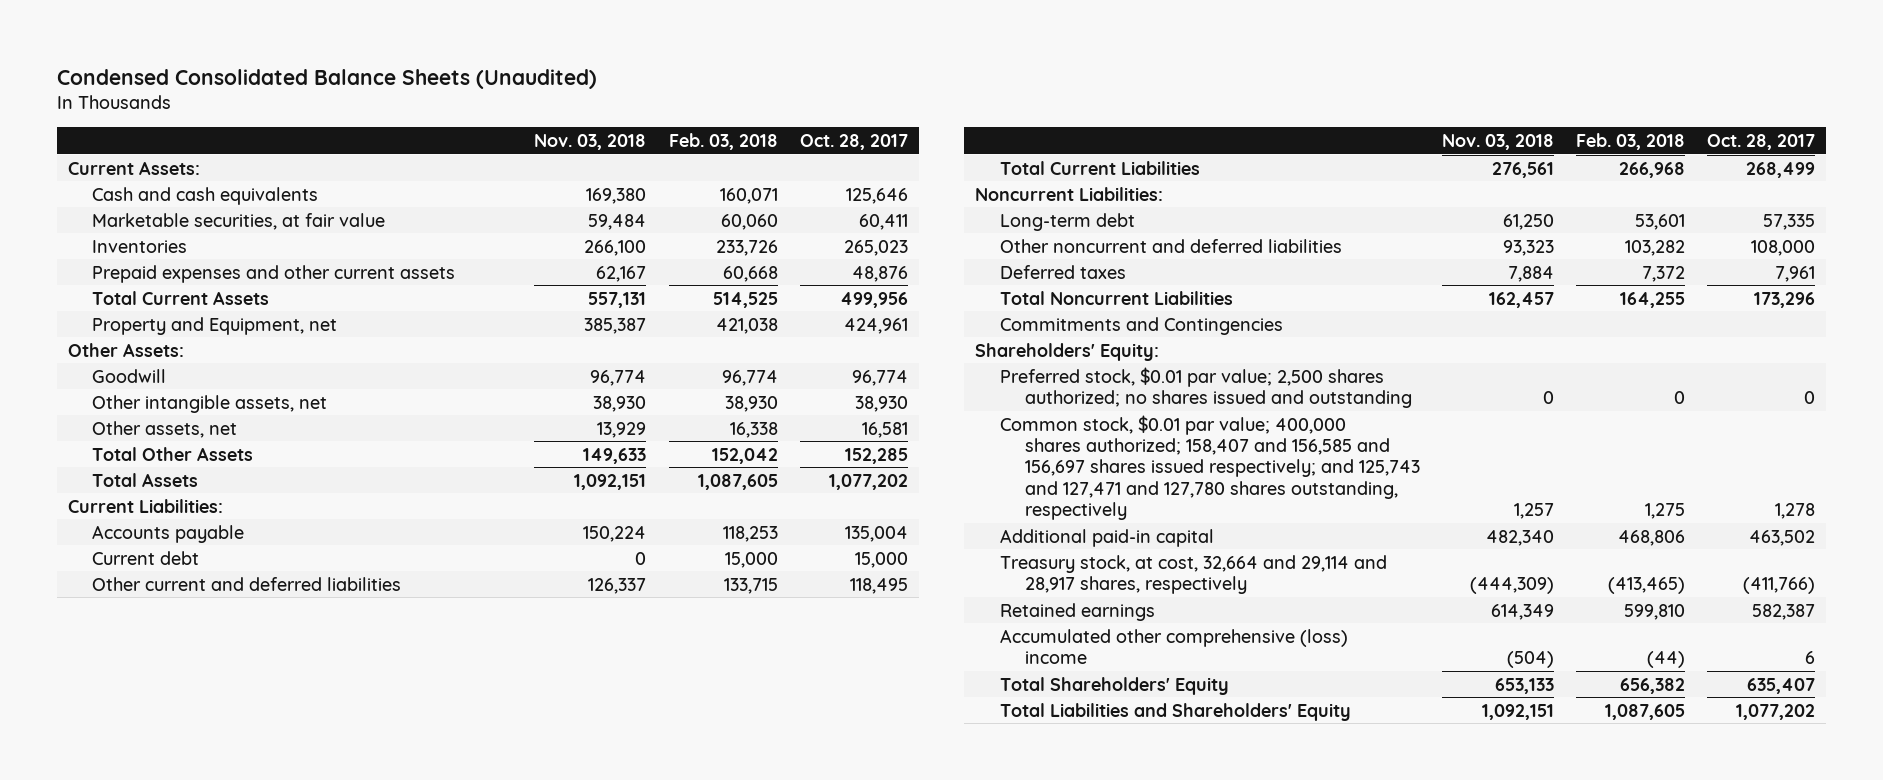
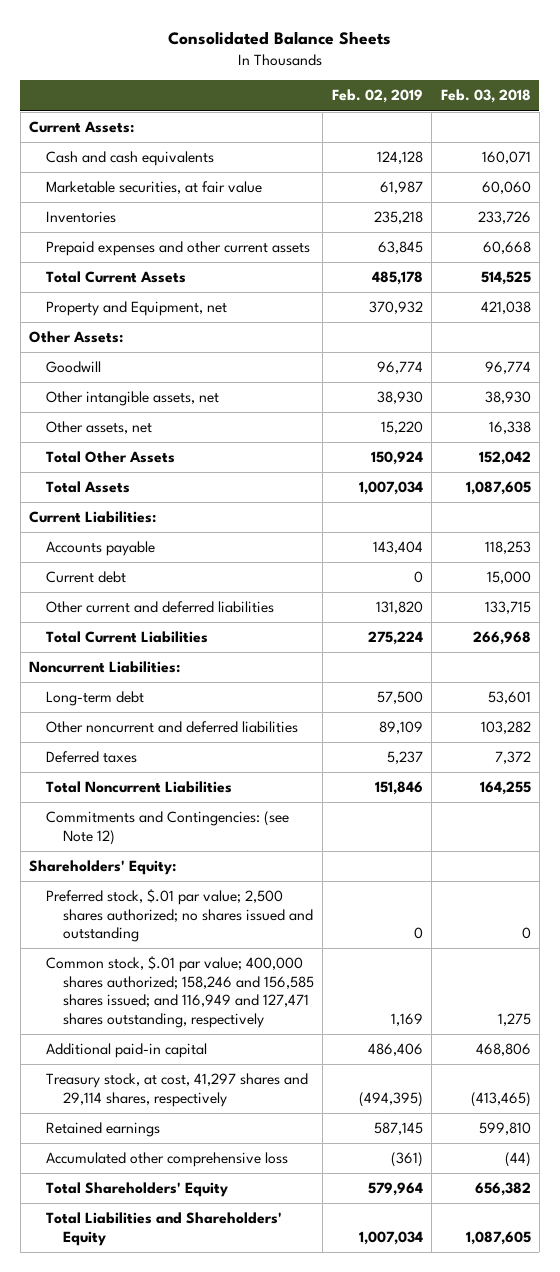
- Condensed Consolidated Balance Sheets (Unaudited)
+ Consolidated Balance Sheets
- | Nov. 03, 2018 | Feb. 03, 2018 | Oct. 28, 2017
+ | Feb. 02, 2019 | Feb. 03, 2018
- Commitments and Contingencies
+ Commitments and Contingencies: (see Note 12)
- Preferred stock, $0.01 par value; 2,500 shares authorized; no shares issued and outstanding | 0 | 0 | 0
- Common stock, $0.01 par value; 400,000 shares authorized; 158,407 and 156,585 and 156,697 shares issued respectively; and 125,743 and 127,471 and 127,780 shares outstanding, respectively | 1,257 | 1,275 | 1,278
+ Preferred stock, $.01 par value; 2,500 shares authorized; no shares issued and outstanding | 0 | 0
+ Common stock, $.01 par value; 400,000 shares authorized; 158,246 and 156,585 shares issued; and 116,949 and 127,471 shares outstanding, respectively | 1,169 | 1,275
- Treasury stock, at cost, 32,664 and 29,114 and 28,917 shares, respectively | (444,309) | (413,465) | (411,766)
+ Treasury stock, at cost, 41,297 shares and 29,114 shares, respectively | (494,395) | (413,465)
- Accumulated other comprehensive (loss) income | (504) | (44) | 6
+ Accumulated other comprehensive loss | (361) | (44)

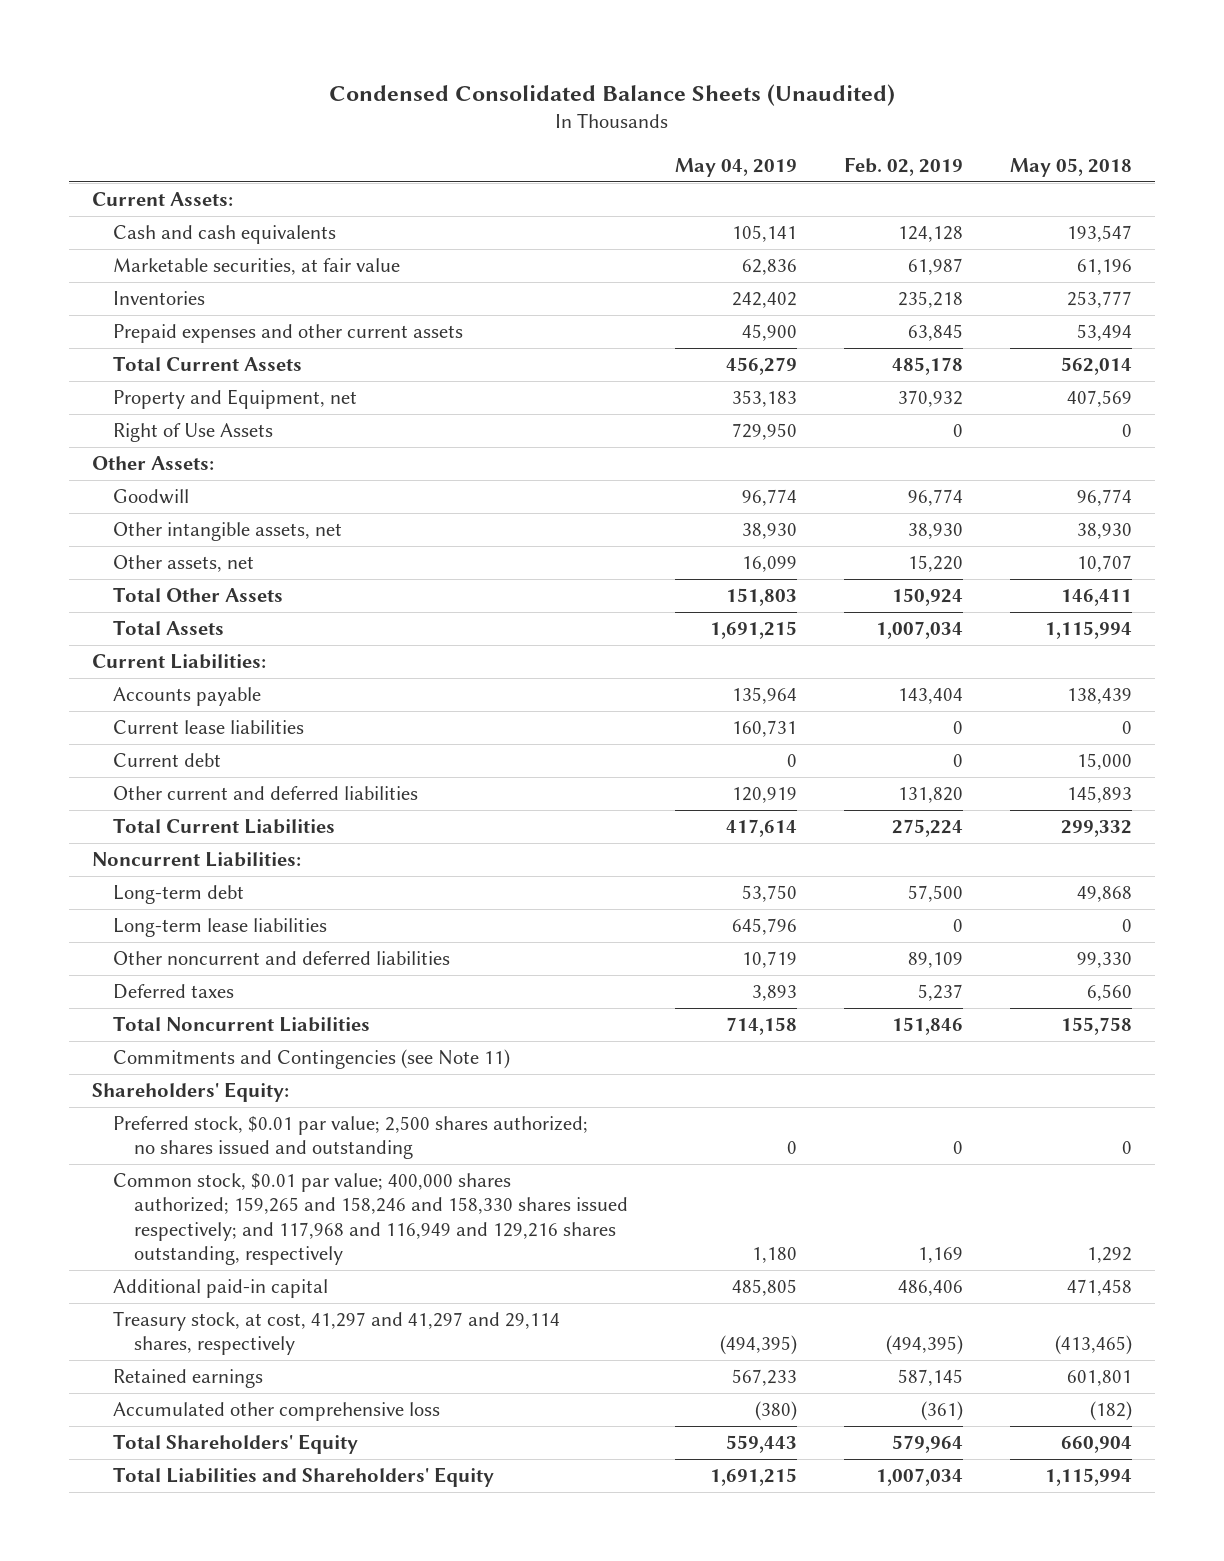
- Consolidated Balance Sheets
+ Condensed Consolidated Balance Sheets (Unaudited)
- | Feb. 02, 2019 | Feb. 03, 2018
+ | May 04, 2019 | Feb. 02, 2019 | May 05, 2018
+ Right of Use Assets | 729,950 | 0 | 0
+ Current lease liabilities | 160,731 | 0 | 0
+ Long-term lease liabilities | 645,796 | 0 | 0
- Commitments and Contingencies: (see Note 12)
+ Commitments and Contingencies (see Note 11)
- Preferred stock, $.01 par value; 2,500 shares authorized; no shares issued and outstanding | 0 | 0
- Common stock, $.01 par value; 400,000 shares authorized; 158,246 and 156,585 shares issued; and 116,949 and 127,471 shares outstanding, respectively | 1,169 | 1,275
+ Preferred stock, $0.01 par value; 2,500 shares authorized; no shares issued and outstanding | 0 | 0 | 0
+ Common stock, $0.01 par value; 400,000 shares authorized; 159,265 and 158,246 and 158,330 shares issued respectively; and 117,968 and 116,949 and 129,216 shares outstanding, respectively | 1,180 | 1,169 | 1,292
- Treasury stock, at cost, 41,297 shares and 29,114 shares, respectively | (494,395) | (413,465)
+ Treasury stock, at cost, 41,297 and 41,297 and 29,114 shares, respectively | (494,395) | (494,395) | (413,465)

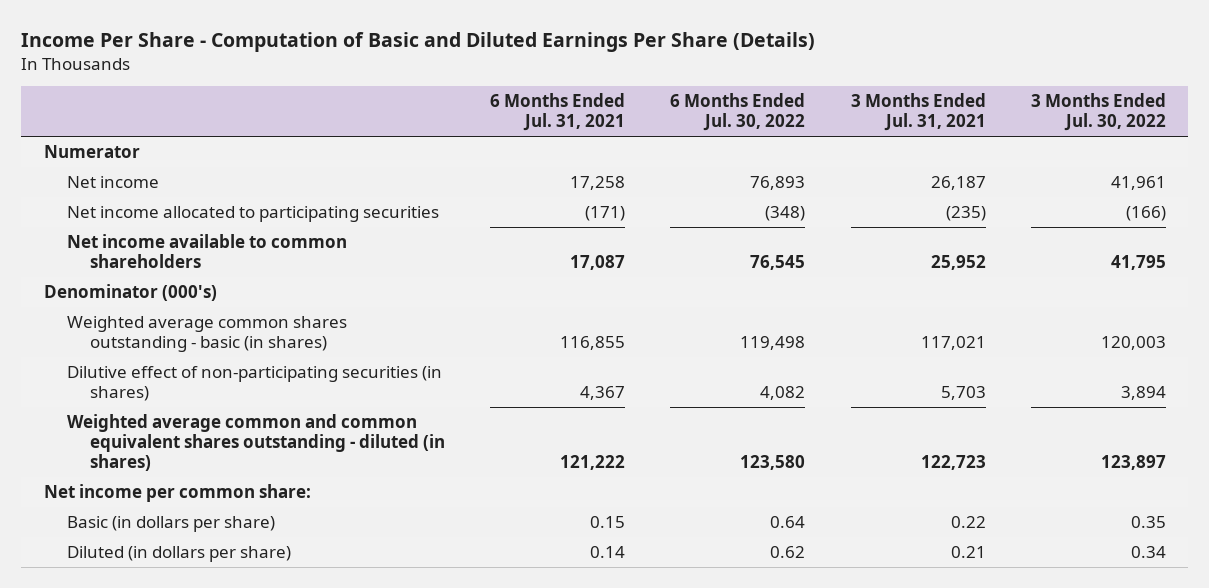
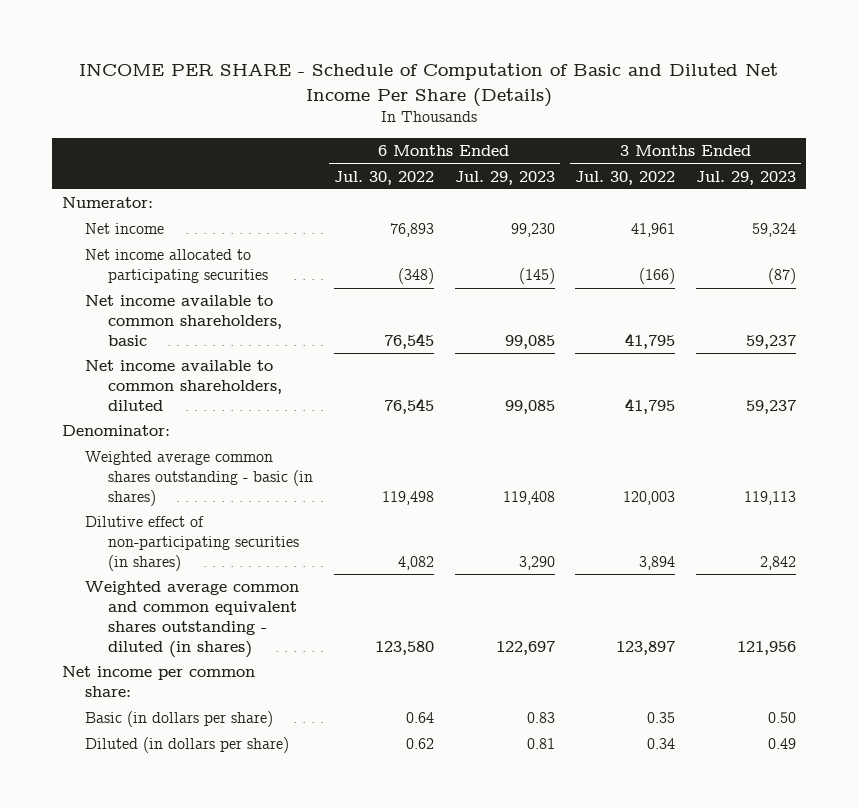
- Income Per Share - Computation of Basic and Diluted Earnings Per Share (Details)
+ INCOME PER SHARE - Schedule of Computation of Basic and Diluted Net Income Per Share (Details)
- | 6 Months Ended Jul. 31, 2021 | 6 Months Ended Jul. 30, 2022 | 3 Months Ended Jul. 31, 2021 | 3 Months Ended Jul. 30, 2022
+ | 6 Months Ended Jul. 30, 2022 | 6 Months Ended Jul. 29, 2023 | 3 Months Ended Jul. 30, 2022 | 3 Months Ended Jul. 29, 2023
- Numerator
+ Numerator:
- Net income available to common shareholders | 17,087 | 76,545 | 25,952 | 41,795
- Denominator (000's)
+ Net income available to common shareholders, basic | 76,545 | 99,085 | 41,795 | 59,237
+ Net income available to common shareholders, diluted | 76,545 | 99,085 | 41,795 | 59,237
+ Denominator:

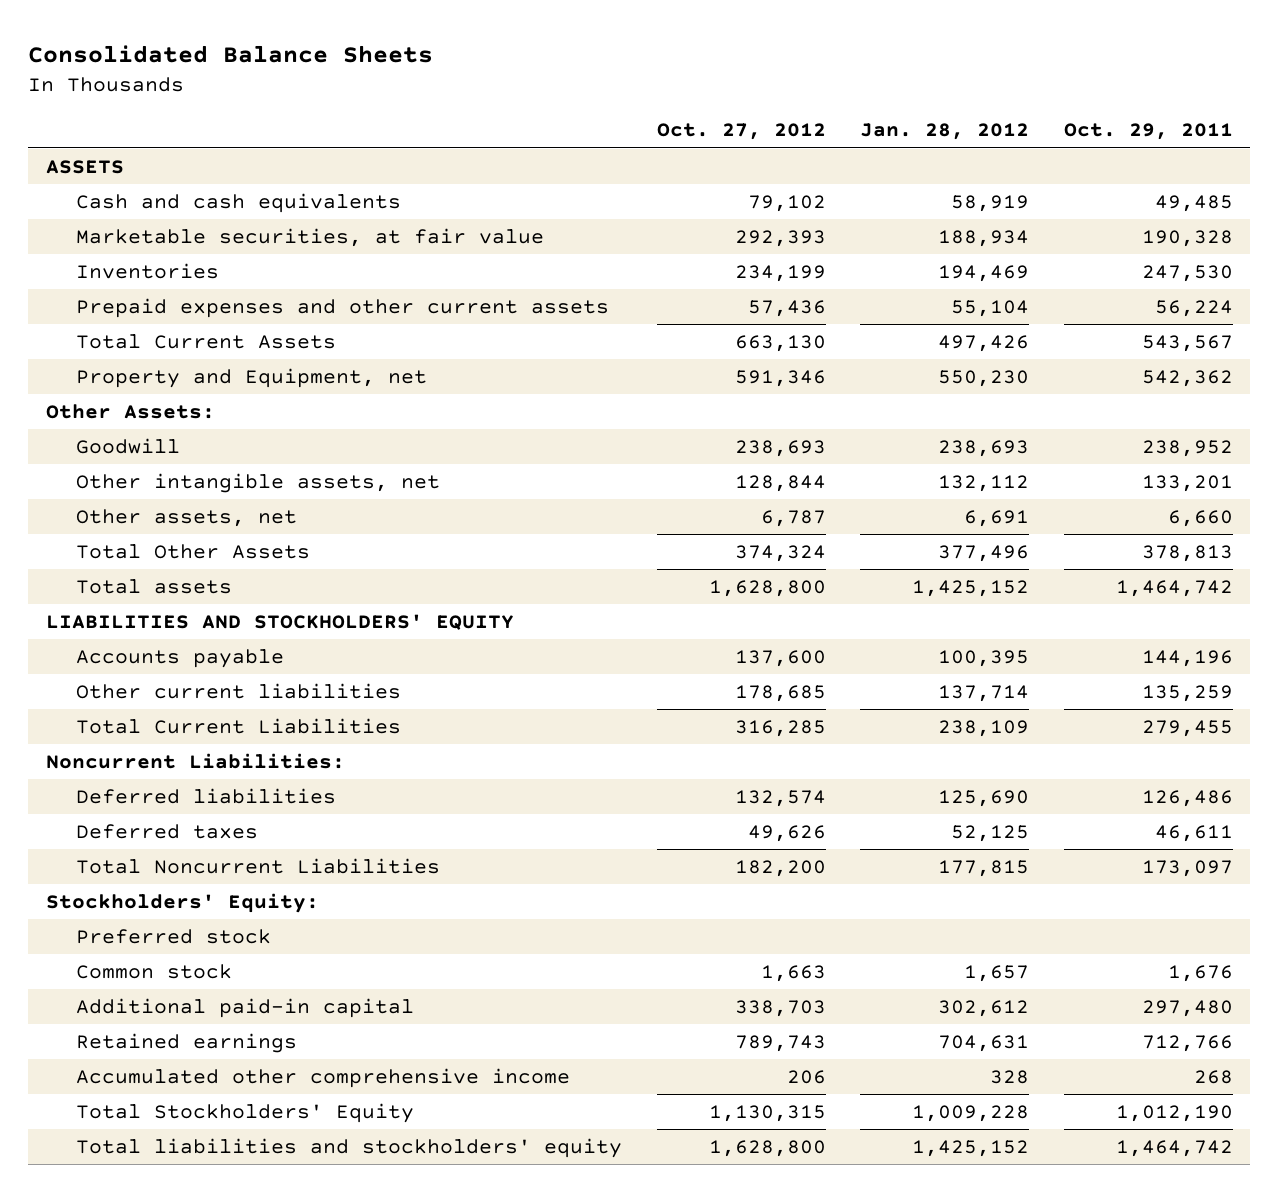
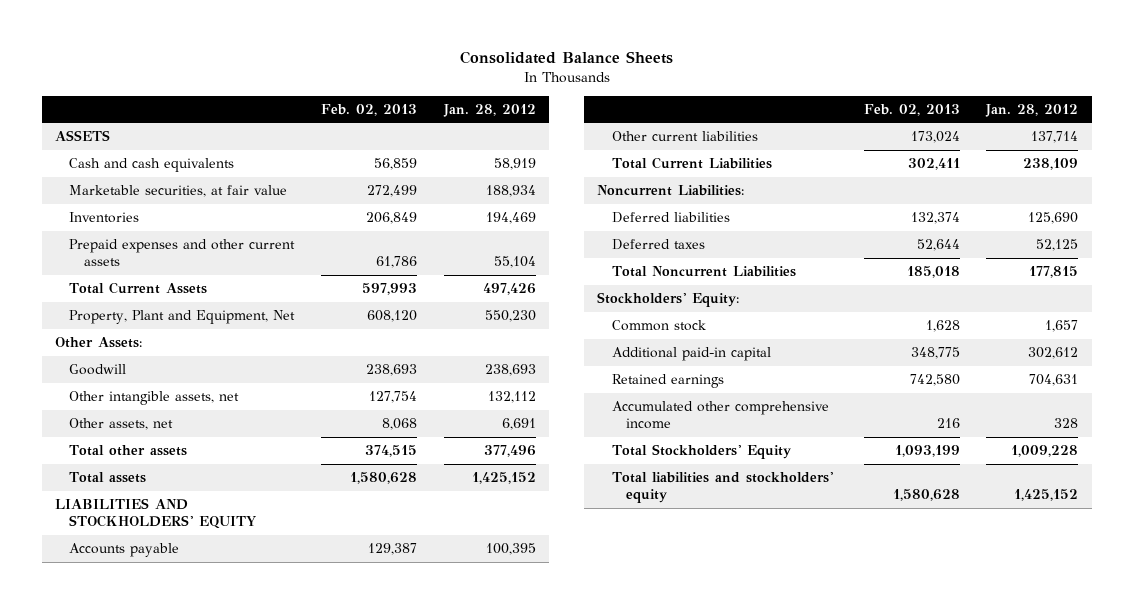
- | Oct. 27, 2012 | Jan. 28, 2012 | Oct. 29, 2011
+ | Feb. 02, 2013 | Jan. 28, 2012
- Property and Equipment, net | 591,346 | 550,230 | 542,362
+ Property, Plant and Equipment, Net | 608,120 | 550,230
- Total Other Assets | 374,324 | 377,496 | 378,813
+ Total other assets | 374,515 | 377,496
- Preferred stock

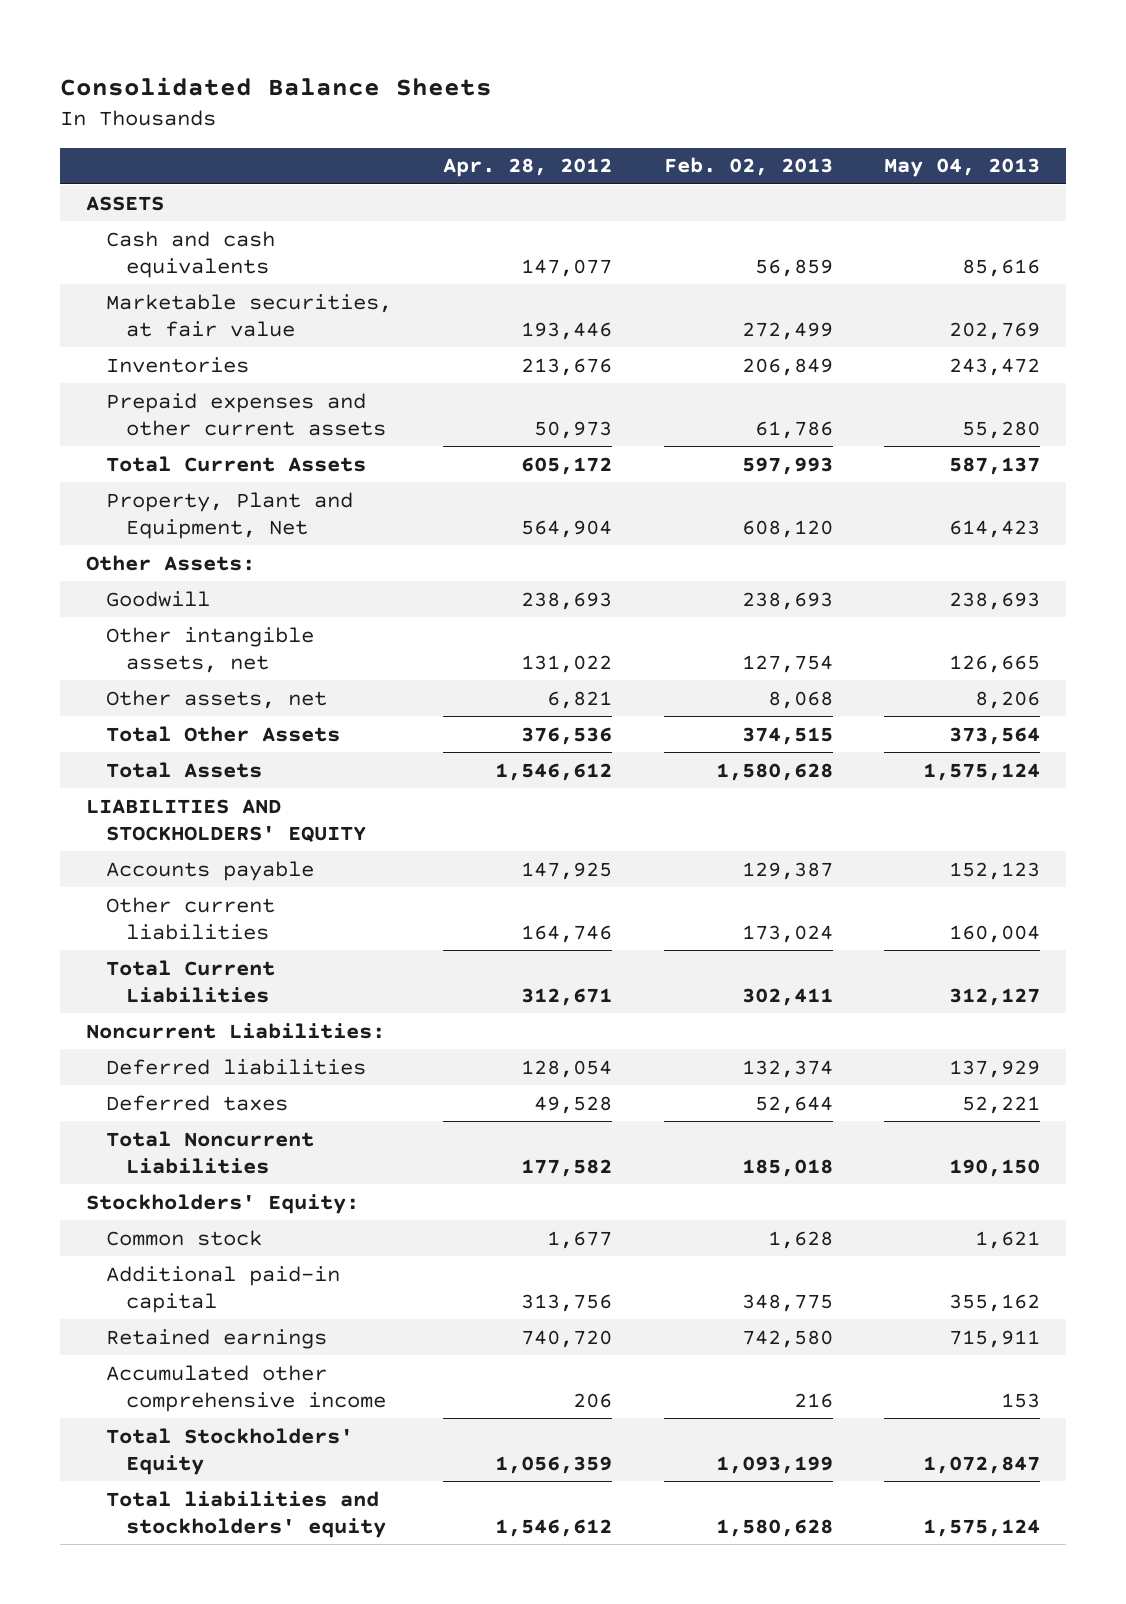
- | Feb. 02, 2013 | Jan. 28, 2012
+ | Apr. 28, 2012 | Feb. 02, 2013 | May 04, 2013
- Total other assets | 374,515 | 377,496
- Total assets | 1,580,628 | 1,425,152
+ Total Other Assets | 376,536 | 374,515 | 373,564
+ Total Assets | 1,546,612 | 1,580,628 | 1,575,124

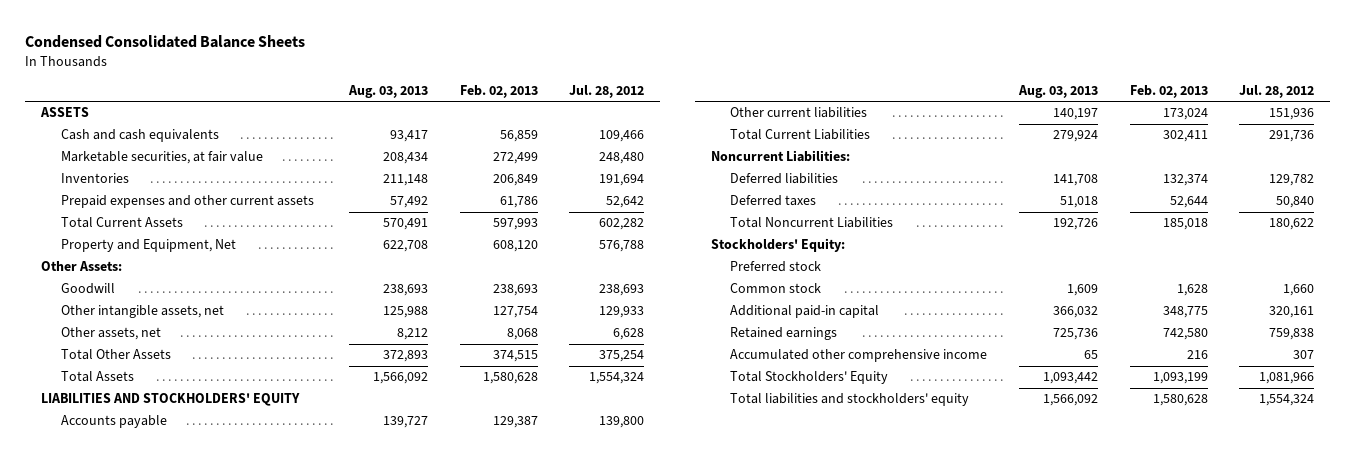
- Consolidated Balance Sheets
+ Condensed Consolidated Balance Sheets
- | Apr. 28, 2012 | Feb. 02, 2013 | May 04, 2013
+ | Aug. 03, 2013 | Feb. 02, 2013 | Jul. 28, 2012
- Property, Plant and Equipment, Net | 564,904 | 608,120 | 614,423
+ Property and Equipment, Net | 622,708 | 608,120 | 576,788
+ Preferred stock

